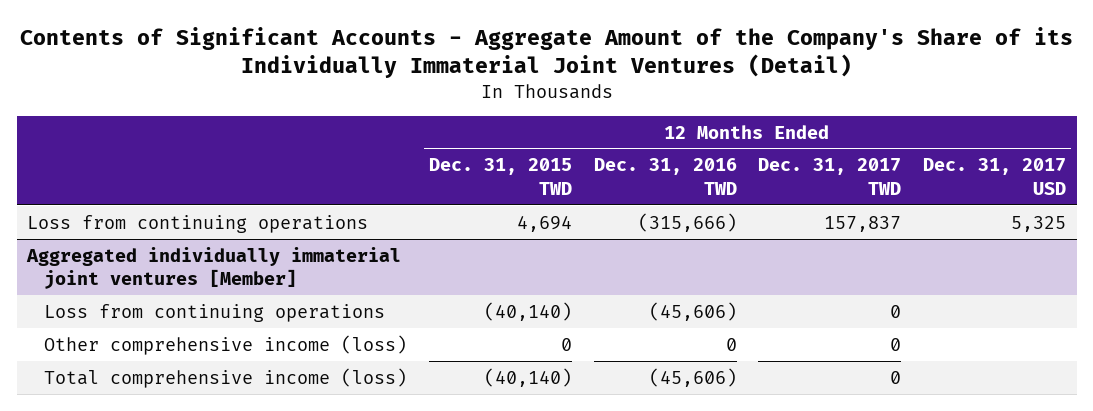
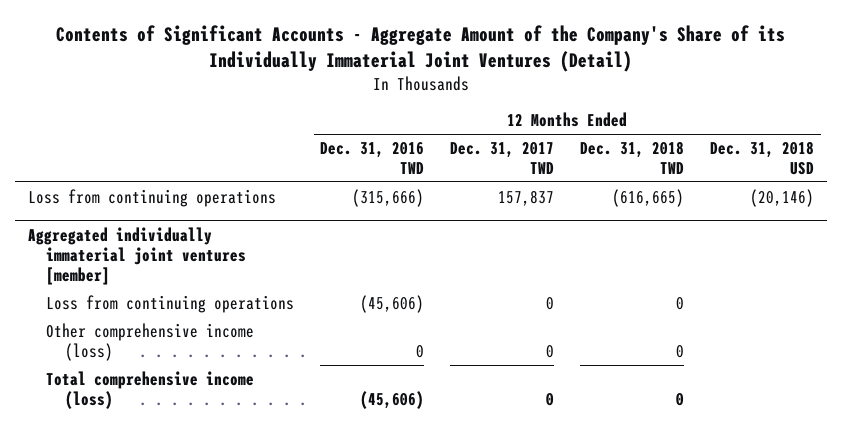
- | 12 Months Ended Dec. 31, 2015 TWD | 12 Months Ended Dec. 31, 2016 TWD | 12 Months Ended Dec. 31, 2017 TWD | 12 Months Ended Dec. 31, 2017 USD
+ | 12 Months Ended Dec. 31, 2016 TWD | 12 Months Ended Dec. 31, 2017 TWD | 12 Months Ended Dec. 31, 2018 TWD | 12 Months Ended Dec. 31, 2018 USD
- Aggregated individually immaterial joint ventures [Member]
+ Aggregated individually immaterial joint ventures [member]

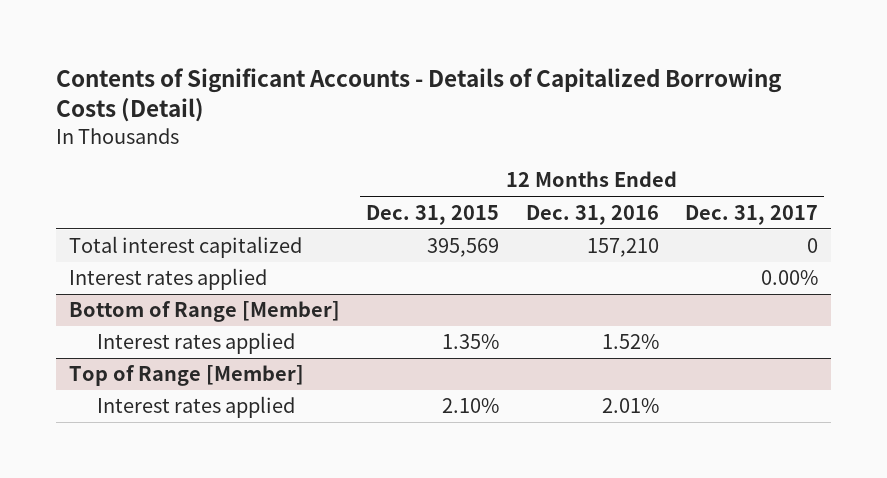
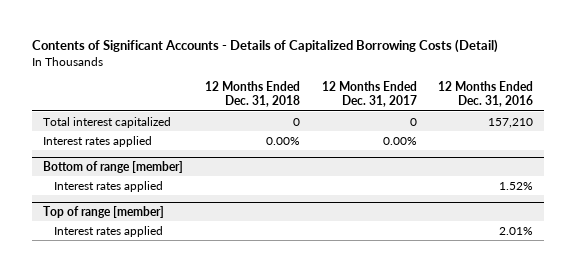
- | 12 Months Ended Dec. 31, 2015 | 12 Months Ended Dec. 31, 2016 | 12 Months Ended Dec. 31, 2017
+ | 12 Months Ended Dec. 31, 2018 | 12 Months Ended Dec. 31, 2017 | 12 Months Ended Dec. 31, 2016
- Bottom of Range [Member]
+ Bottom of range [member]
- Top of Range [Member]
+ Top of range [member]

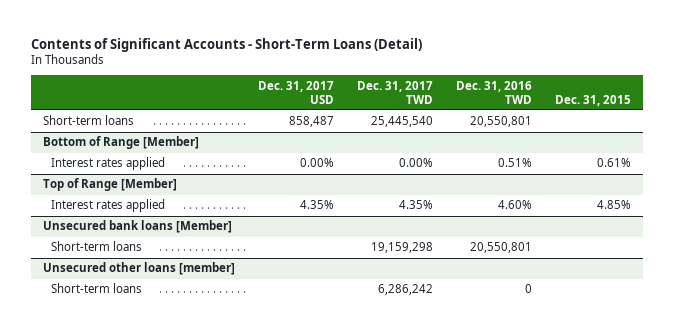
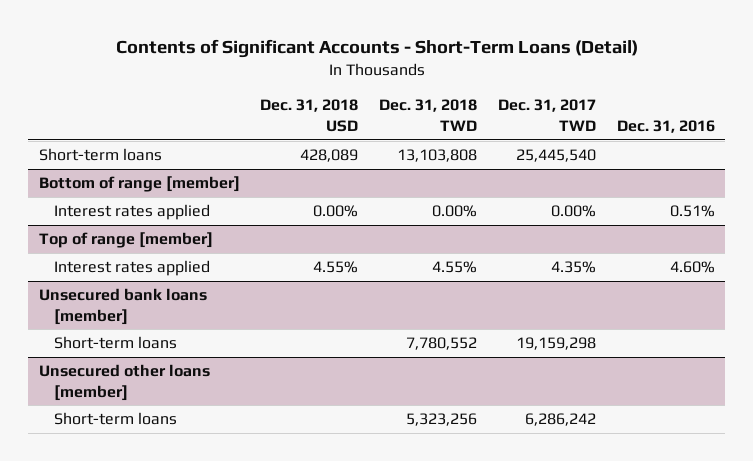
- | Dec. 31, 2017 USD | Dec. 31, 2017 TWD | Dec. 31, 2016 TWD | Dec. 31, 2015
+ | Dec. 31, 2018 USD | Dec. 31, 2018 TWD | Dec. 31, 2017 TWD | Dec. 31, 2016
- Bottom of Range [Member]
+ Bottom of range [member]
- Top of Range [Member]
+ Top of range [member]
- Unsecured bank loans [Member]
+ Unsecured bank loans [member]

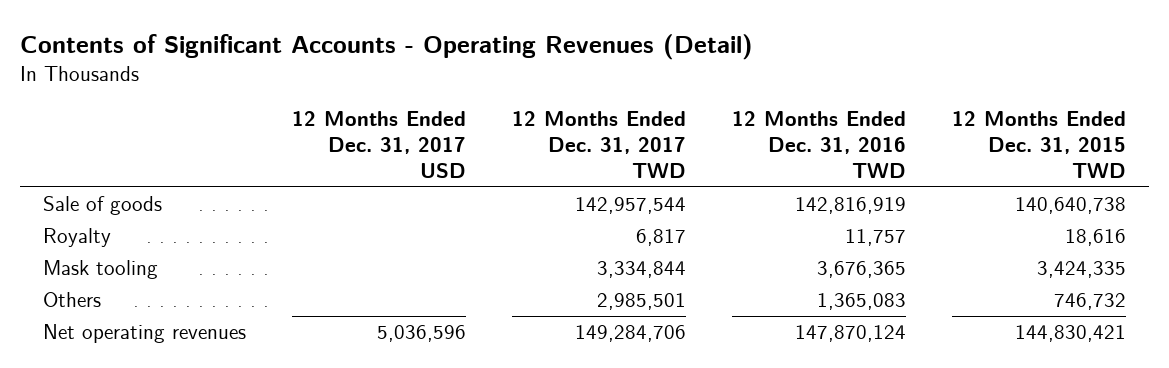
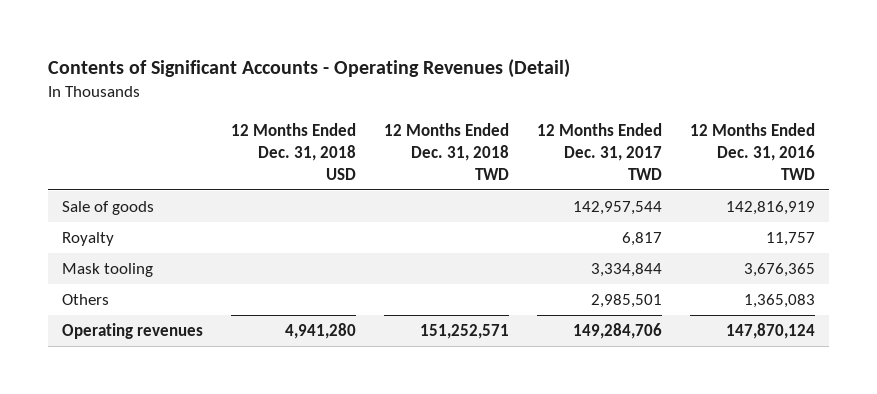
- | 12 Months Ended Dec. 31, 2017 USD | 12 Months Ended Dec. 31, 2017 TWD | 12 Months Ended Dec. 31, 2016 TWD | 12 Months Ended Dec. 31, 2015 TWD
+ | 12 Months Ended Dec. 31, 2018 USD | 12 Months Ended Dec. 31, 2018 TWD | 12 Months Ended Dec. 31, 2017 TWD | 12 Months Ended Dec. 31, 2016 TWD
- Net operating revenues | 5,036,596 | 149,284,706 | 147,870,124 | 144,830,421
+ Operating revenues | 4,941,280 | 151,252,571 | 149,284,706 | 147,870,124

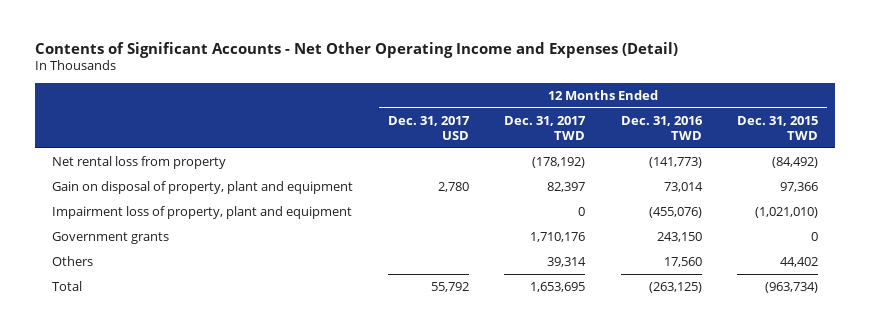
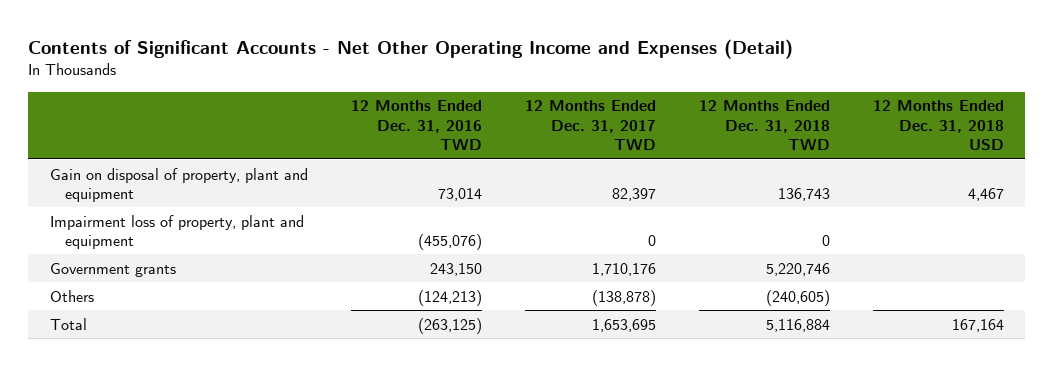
- | 12 Months Ended Dec. 31, 2017 USD | 12 Months Ended Dec. 31, 2017 TWD | 12 Months Ended Dec. 31, 2016 TWD | 12 Months Ended Dec. 31, 2015 TWD
+ | 12 Months Ended Dec. 31, 2016 TWD | 12 Months Ended Dec. 31, 2017 TWD | 12 Months Ended Dec. 31, 2018 TWD | 12 Months Ended Dec. 31, 2018 USD
- Net rental loss from property | | (178,192) | (141,773) | (84,492)
- Others | | 39,314 | 17,560 | 44,402
+ Others | (124,213) | (138,878) | (240,605) |

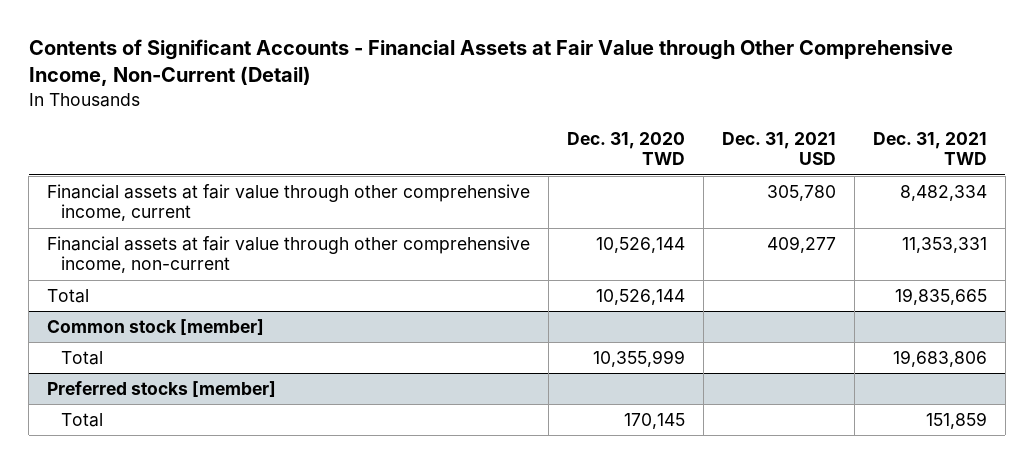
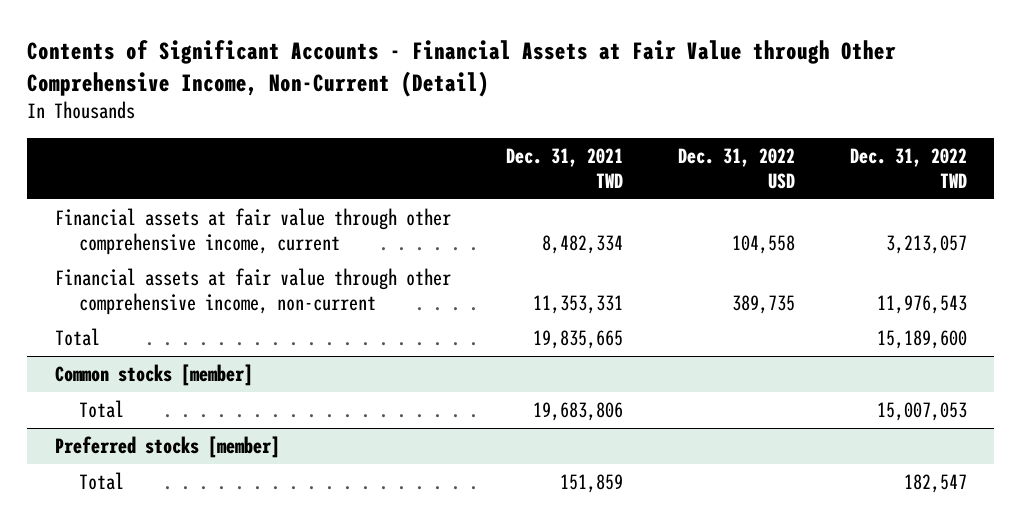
- | Dec. 31, 2020 TWD | Dec. 31, 2021 USD | Dec. 31, 2021 TWD
+ | Dec. 31, 2021 TWD | Dec. 31, 2022 USD | Dec. 31, 2022 TWD
- Common stock [member]
+ Common stocks [member]

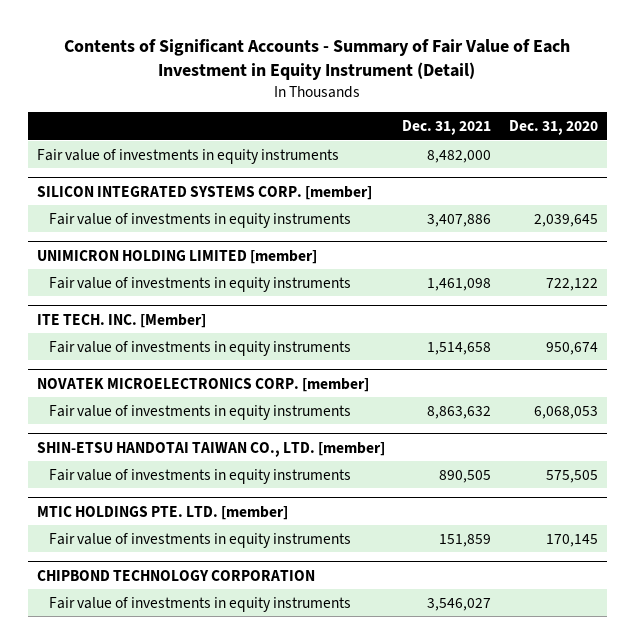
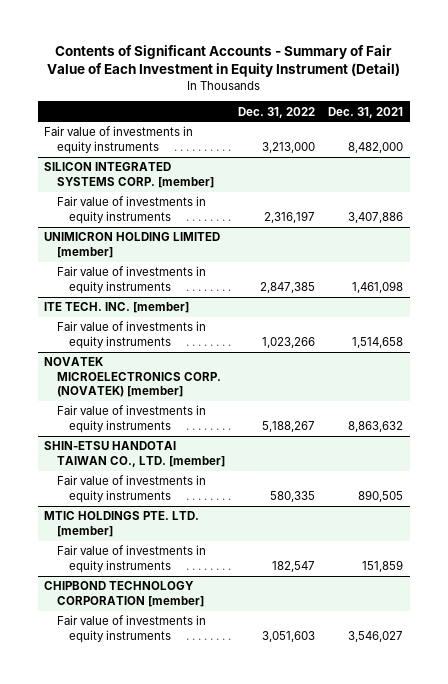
- | Dec. 31, 2021 | Dec. 31, 2020
+ | Dec. 31, 2022 | Dec. 31, 2021
- ITE TECH. INC. [Member]
+ ITE TECH. INC. [member]
- NOVATEK MICROELECTRONICS CORP. [member]
+ NOVATEK MICROELECTRONICS CORP. (NOVATEK) [member]
- CHIPBOND TECHNOLOGY CORPORATION
+ CHIPBOND TECHNOLOGY CORPORATION [member]

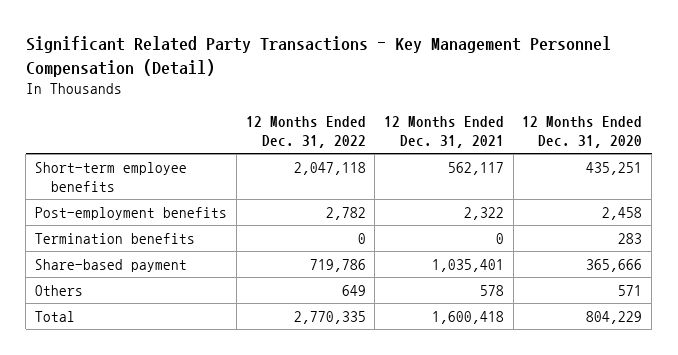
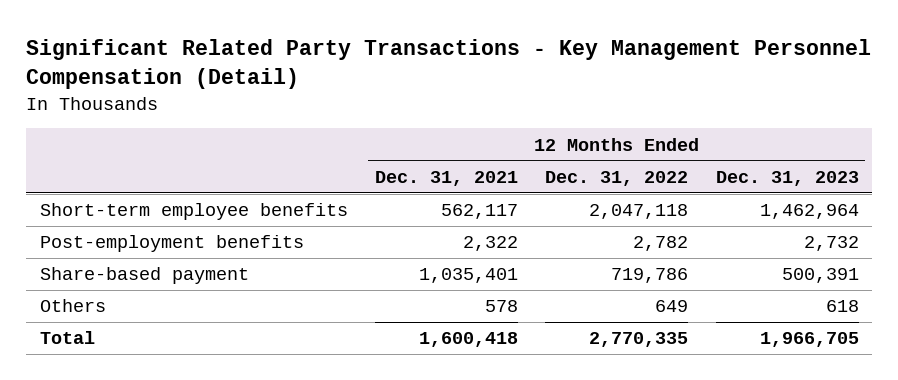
- | 12 Months Ended Dec. 31, 2022 | 12 Months Ended Dec. 31, 2021 | 12 Months Ended Dec. 31, 2020
+ | 12 Months Ended Dec. 31, 2021 | 12 Months Ended Dec. 31, 2022 | 12 Months Ended Dec. 31, 2023
- Termination benefits | 0 | 0 | 283

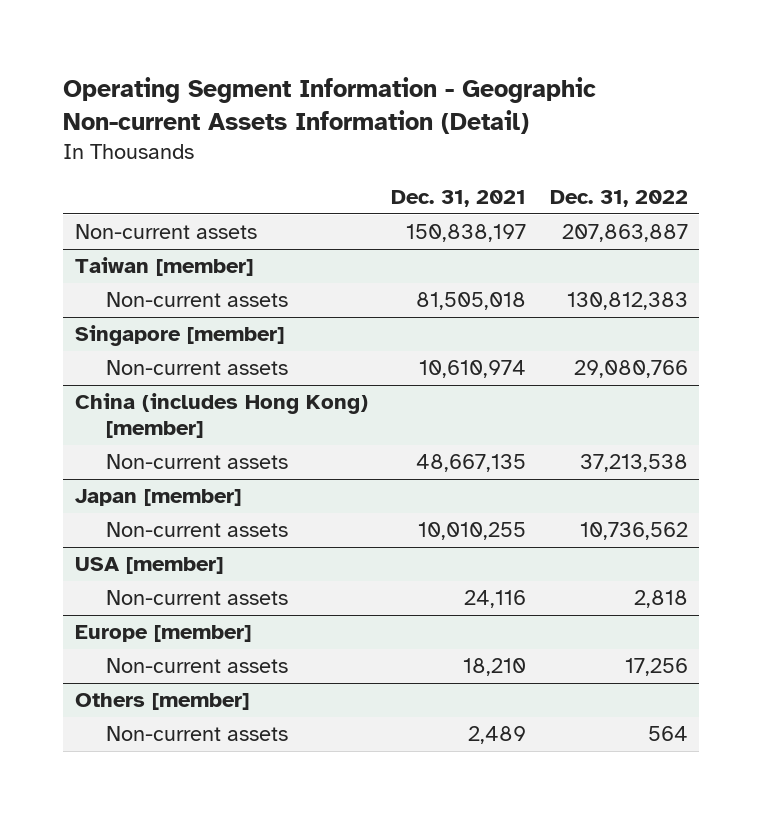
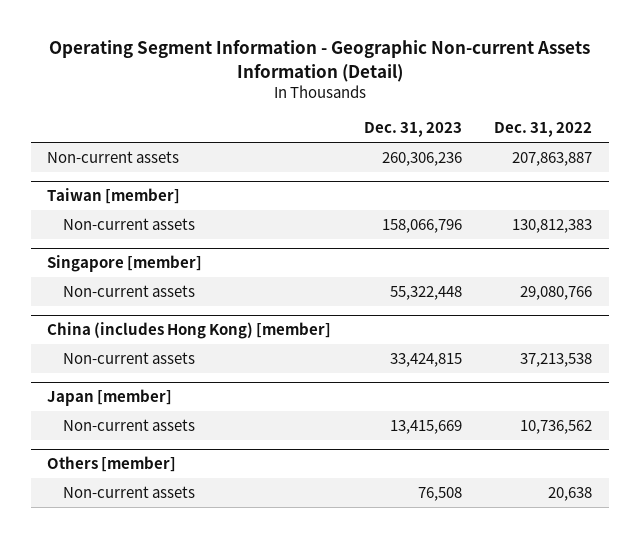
- | Dec. 31, 2021 | Dec. 31, 2022
+ | Dec. 31, 2023 | Dec. 31, 2022
- USA [member]
- Non-current assets | 24,116 | 2,818
- Europe [member]
- Non-current assets | 18,210 | 17,256
@ Others [member]
- Non-current assets | 2,489 | 564
+ Non-current assets | 76,508 | 20,638

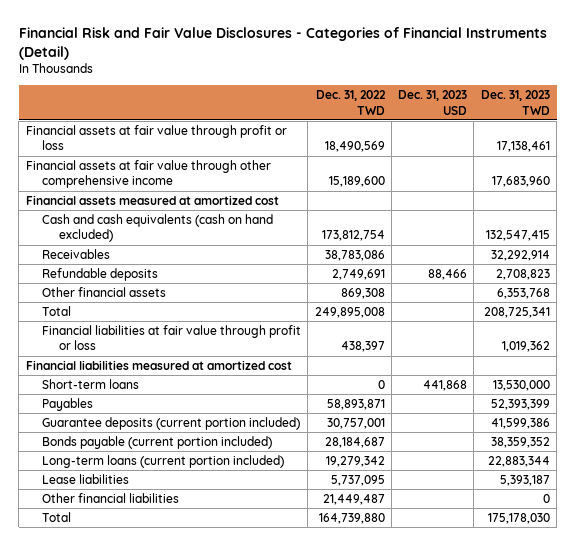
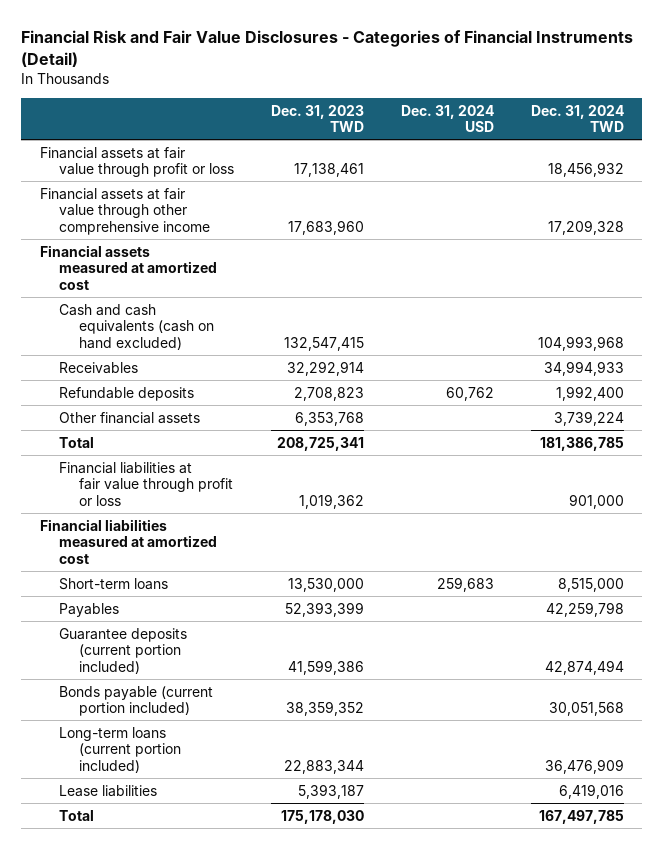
- | Dec. 31, 2022 TWD | Dec. 31, 2023 USD | Dec. 31, 2023 TWD
+ | Dec. 31, 2023 TWD | Dec. 31, 2024 USD | Dec. 31, 2024 TWD
- Other financial liabilities | 21,449,487 | | 0

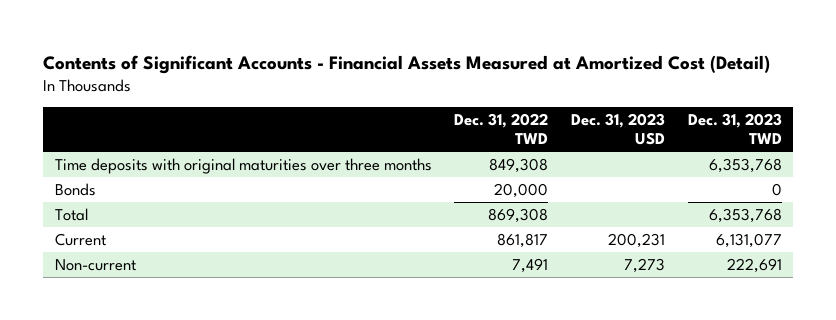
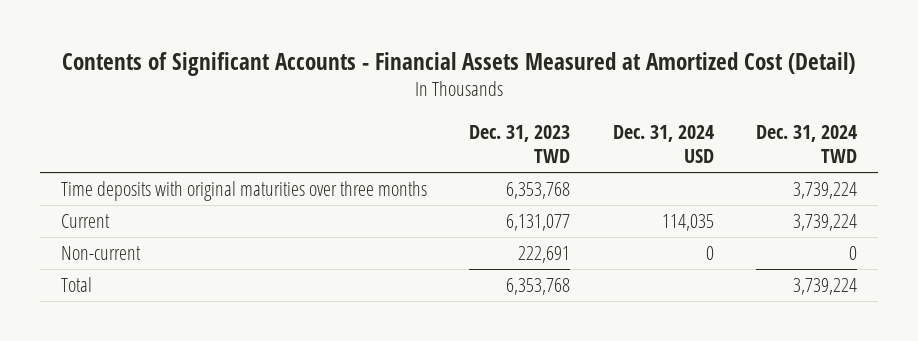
- | Dec. 31, 2022 TWD | Dec. 31, 2023 USD | Dec. 31, 2023 TWD
+ | Dec. 31, 2023 TWD | Dec. 31, 2024 USD | Dec. 31, 2024 TWD
- Bonds | 20,000 | | 0
moved down: Total | 6,353,768 | | 3,739,224

